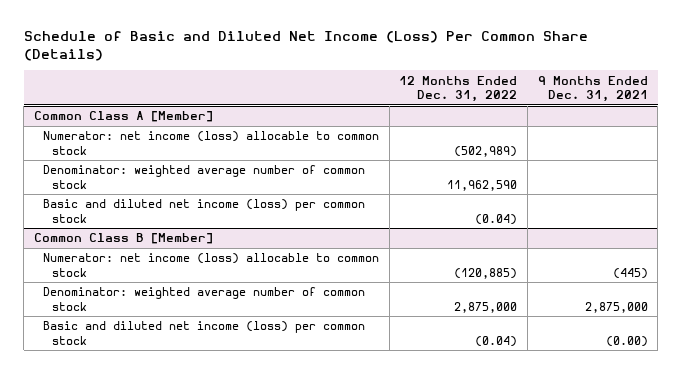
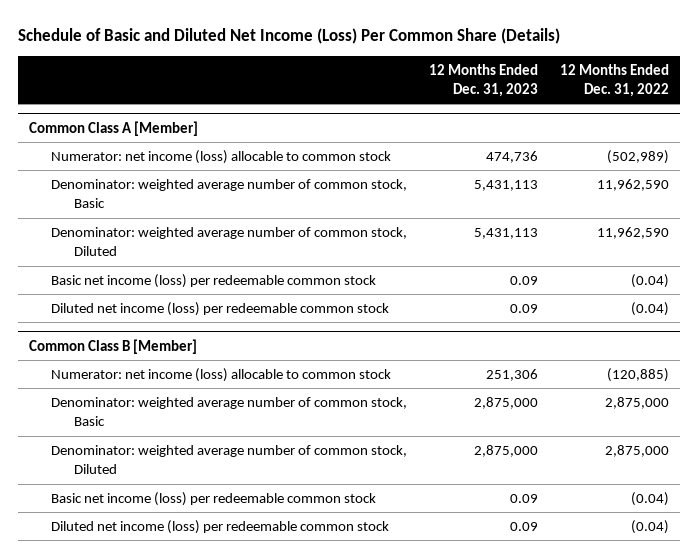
- | 12 Months Ended Dec. 31, 2022 | 9 Months Ended Dec. 31, 2021
+ | 12 Months Ended Dec. 31, 2023 | 12 Months Ended Dec. 31, 2022
@ Common Class A [Member]
- Denominator: weighted average number of common stock | 11,962,590 |
- Basic and diluted net income (loss) per common stock | (0.04) |
+ Denominator: weighted average number of common stock, Basic | 5,431,113 | 11,962,590
+ Denominator: weighted average number of common stock, Diluted | 5,431,113 | 11,962,590
+ Basic net income (loss) per redeemable common stock | 0.09 | (0.04)
+ Diluted net income (loss) per redeemable common stock | 0.09 | (0.04)
@ Common Class B [Member]
- Denominator: weighted average number of common stock | 2,875,000 | 2,875,000
- Basic and diluted net income (loss) per common stock | (0.04) | (0.00)
+ Denominator: weighted average number of common stock, Basic | 2,875,000 | 2,875,000
+ Denominator: weighted average number of common stock, Diluted | 2,875,000 | 2,875,000
+ Basic net income (loss) per redeemable common stock | 0.09 | (0.04)
+ Diluted net income (loss) per redeemable common stock | 0.09 | (0.04)

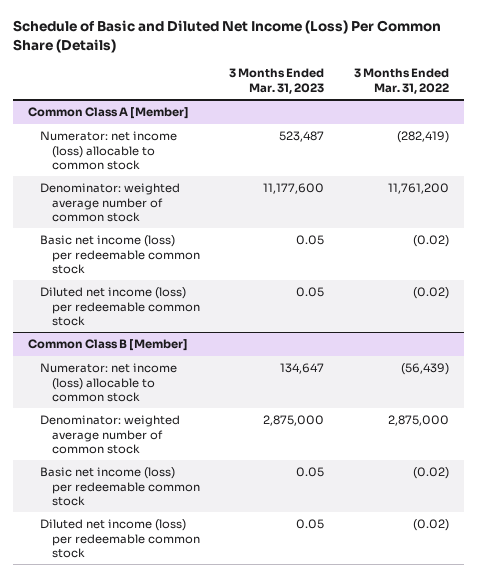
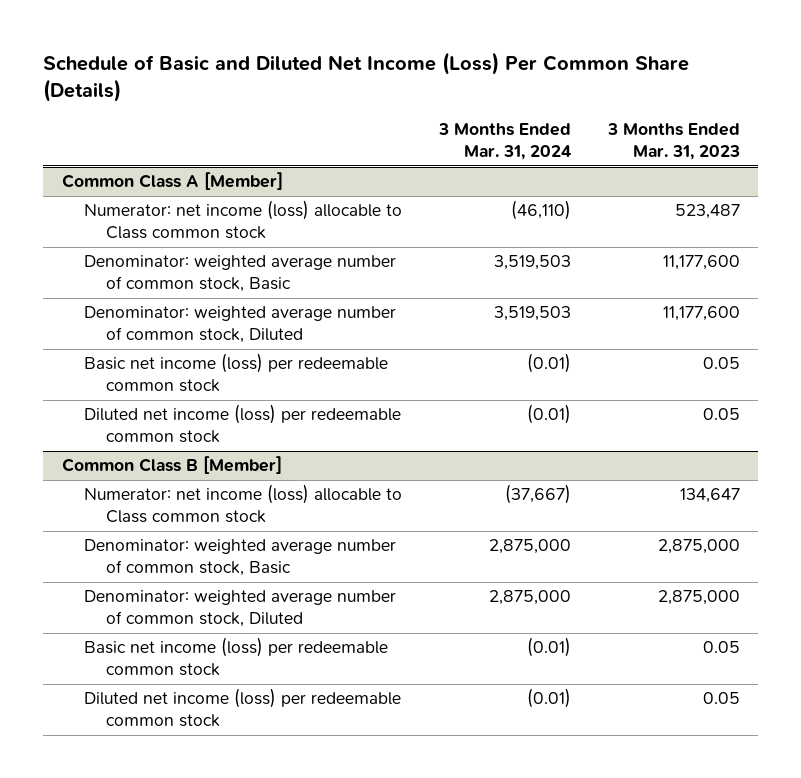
- | 3 Months Ended Mar. 31, 2023 | 3 Months Ended Mar. 31, 2022
+ | 3 Months Ended Mar. 31, 2024 | 3 Months Ended Mar. 31, 2023
@ Common Class A [Member]
- Numerator: net income (loss) allocable to common stock | 523,487 | (282,419)
- Denominator: weighted average number of common stock | 11,177,600 | 11,761,200
+ Numerator: net income (loss) allocable to Class common stock | (46,110) | 523,487
+ Denominator: weighted average number of common stock, Basic | 3,519,503 | 11,177,600
+ Denominator: weighted average number of common stock, Diluted | 3,519,503 | 11,177,600
@ Common Class B [Member]
- Numerator: net income (loss) allocable to common stock | 134,647 | (56,439)
- Denominator: weighted average number of common stock | 2,875,000 | 2,875,000
+ Numerator: net income (loss) allocable to Class common stock | (37,667) | 134,647
+ Denominator: weighted average number of common stock, Basic | 2,875,000 | 2,875,000
+ Denominator: weighted average number of common stock, Diluted | 2,875,000 | 2,875,000

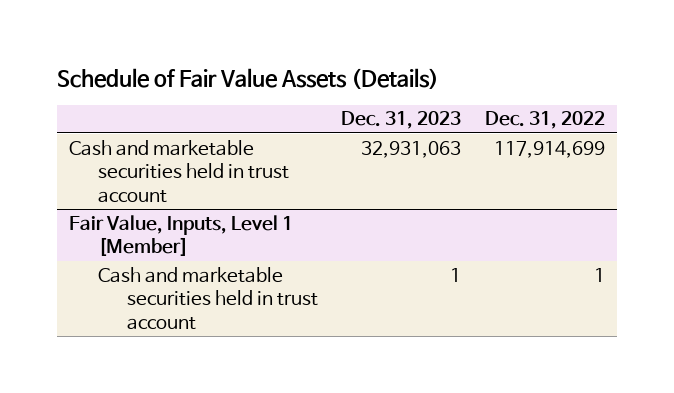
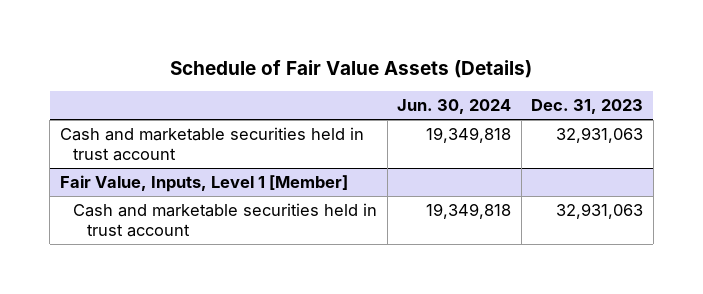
- | Dec. 31, 2023 | Dec. 31, 2022
+ | Jun. 30, 2024 | Dec. 31, 2023
@ Fair Value, Inputs, Level 1 [Member]
- Cash and marketable securities held in trust account | 1 | 1
+ Cash and marketable securities held in trust account | 19,349,818 | 32,931,063

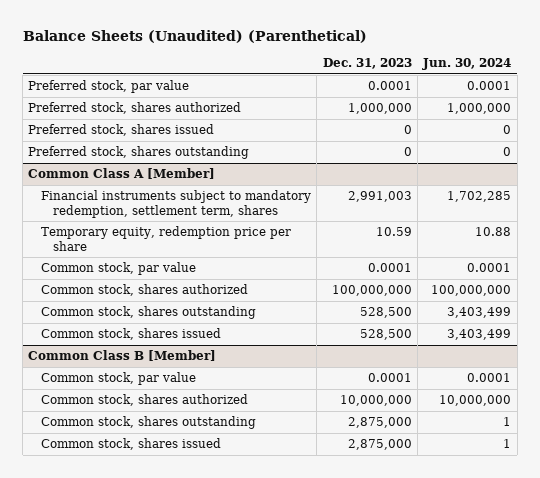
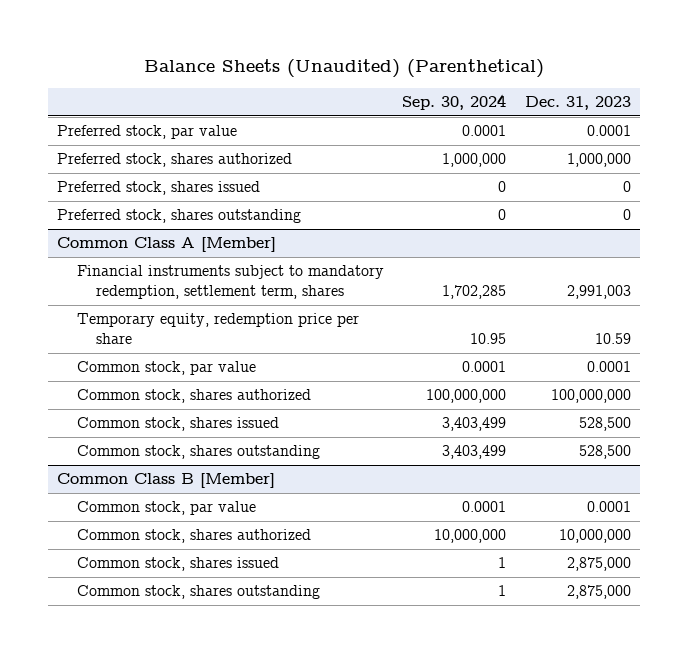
- | Dec. 31, 2023 | Jun. 30, 2024
+ | Sep. 30, 2024 | Dec. 31, 2023
@ Common Class A [Member]
moved down: Common stock, shares outstanding | 3,403,499 | 528,500
@ Common Class B [Member]
moved down: Common stock, shares outstanding | 1 | 2,875,000

